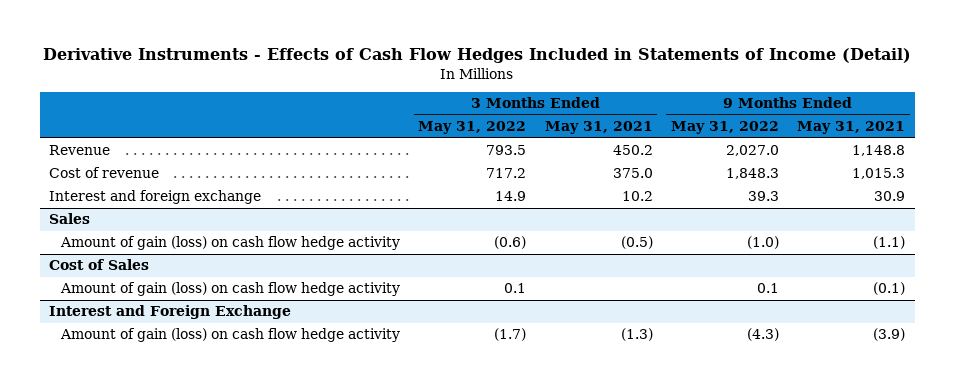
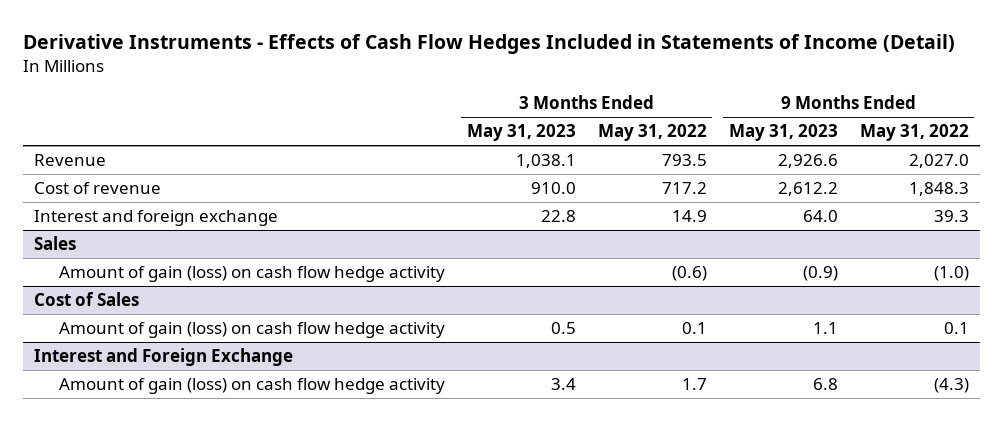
- | 3 Months Ended May 31, 2022 | 3 Months Ended May 31, 2021 | 9 Months Ended May 31, 2022 | 9 Months Ended May 31, 2021
+ | 3 Months Ended May 31, 2023 | 3 Months Ended May 31, 2022 | 9 Months Ended May 31, 2023 | 9 Months Ended May 31, 2022
@ Interest and Foreign Exchange
- Amount of gain (loss) on cash flow hedge activity | (1.7) | (1.3) | (4.3) | (3.9)
+ Amount of gain (loss) on cash flow hedge activity | 3.4 | 1.7 | 6.8 | (4.3)

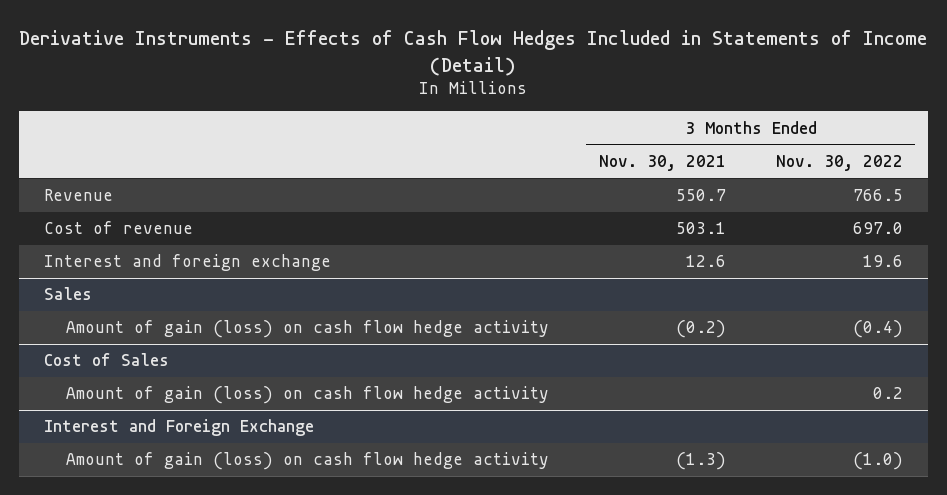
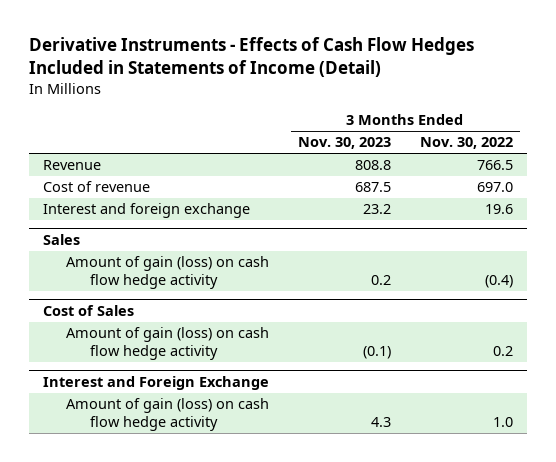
- | 3 Months Ended Nov. 30, 2021 | 3 Months Ended Nov. 30, 2022
+ | 3 Months Ended Nov. 30, 2023 | 3 Months Ended Nov. 30, 2022
@ Interest and Foreign Exchange
- Amount of gain (loss) on cash flow hedge activity | (1.3) | (1.0)
+ Amount of gain (loss) on cash flow hedge activity | 4.3 | 1.0

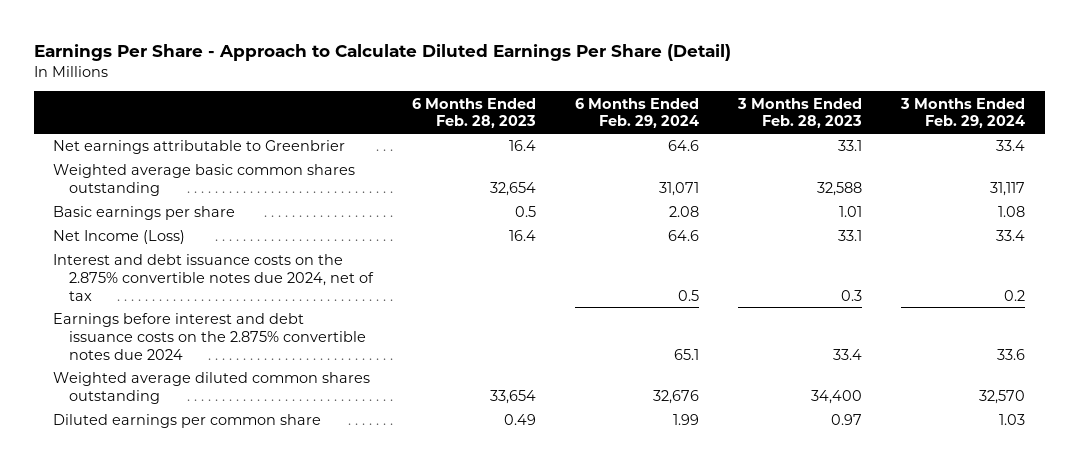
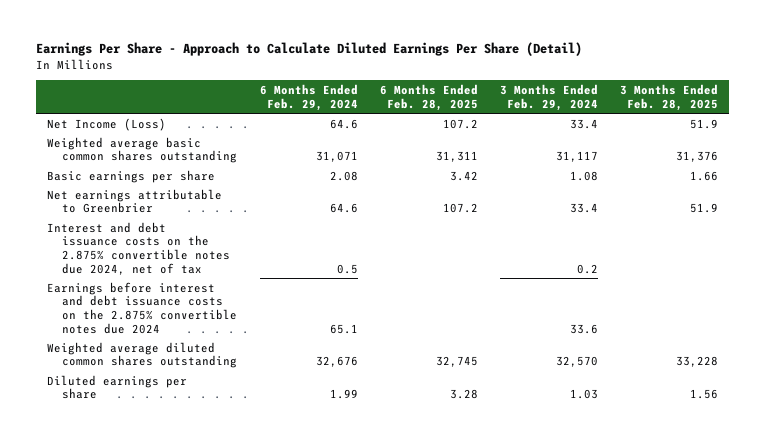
- | 6 Months Ended Feb. 28, 2023 | 6 Months Ended Feb. 29, 2024 | 3 Months Ended Feb. 28, 2023 | 3 Months Ended Feb. 29, 2024
+ | 6 Months Ended Feb. 29, 2024 | 6 Months Ended Feb. 28, 2025 | 3 Months Ended Feb. 29, 2024 | 3 Months Ended Feb. 28, 2025
moved up: Net Income (Loss) | 64.6 | 107.2 | 33.4 | 51.9
moved down: Net earnings attributable to Greenbrier | 64.6 | 107.2 | 33.4 | 51.9
- Diluted earnings per common share | 0.49 | 1.99 | 0.97 | 1.03
+ Diluted earnings per share | 1.99 | 3.28 | 1.03 | 1.56

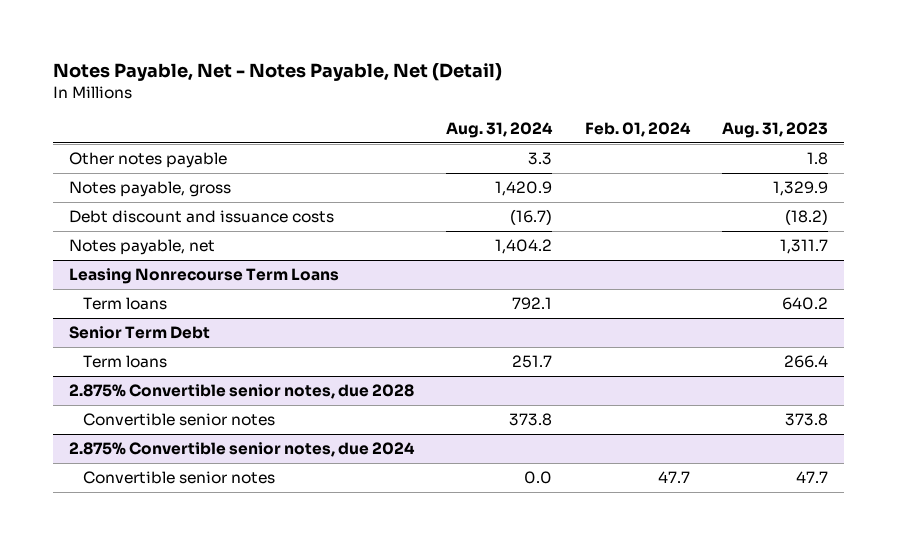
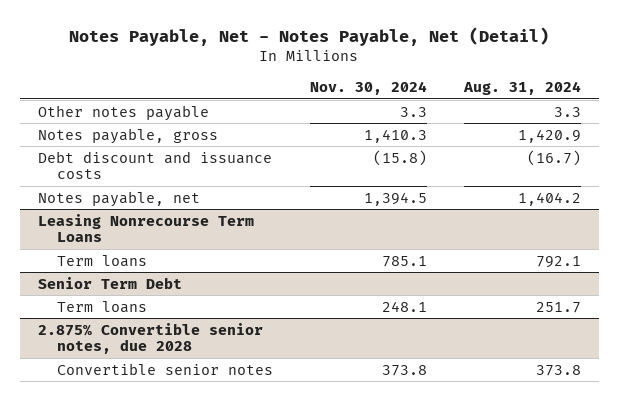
- | Aug. 31, 2024 | Feb. 01, 2024 | Aug. 31, 2023
+ | Nov. 30, 2024 | Aug. 31, 2024
- 2.875% Convertible senior notes, due 2024
- Convertible senior notes | 0.0 | 47.7 | 47.7

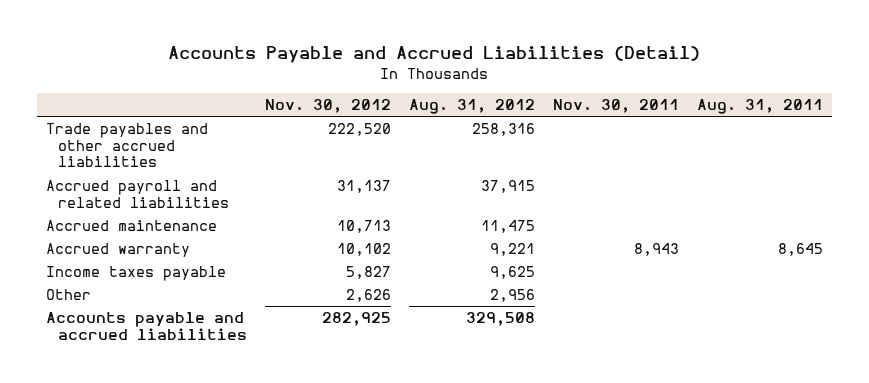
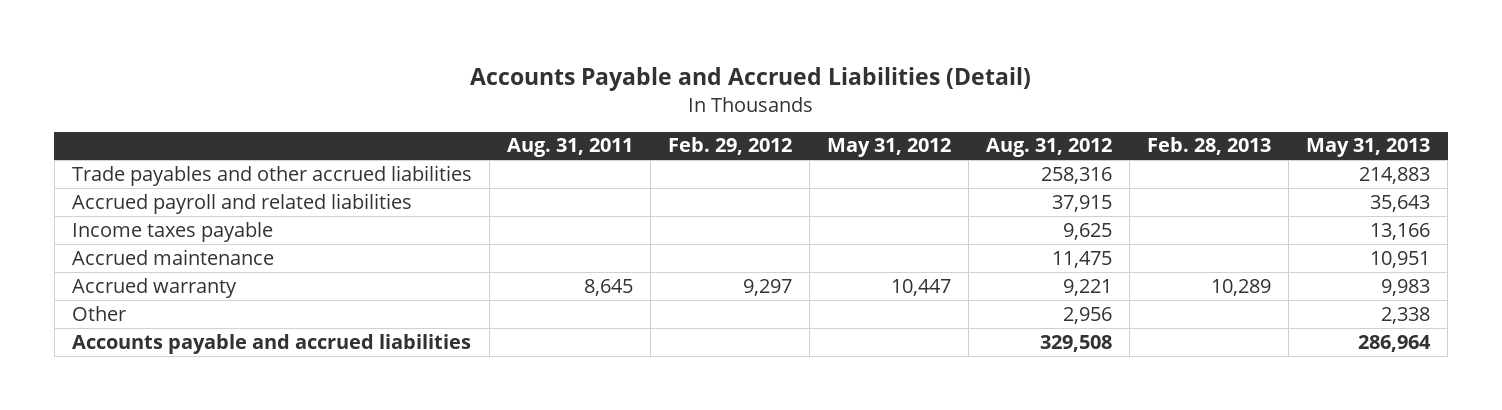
- | Nov. 30, 2012 | Aug. 31, 2012 | Nov. 30, 2011 | Aug. 31, 2011
+ | Aug. 31, 2011 | Feb. 29, 2012 | May 31, 2012 | Aug. 31, 2012 | Feb. 28, 2013 | May 31, 2013
moved up: Income taxes payable | | | | 9,625 | | 13,166

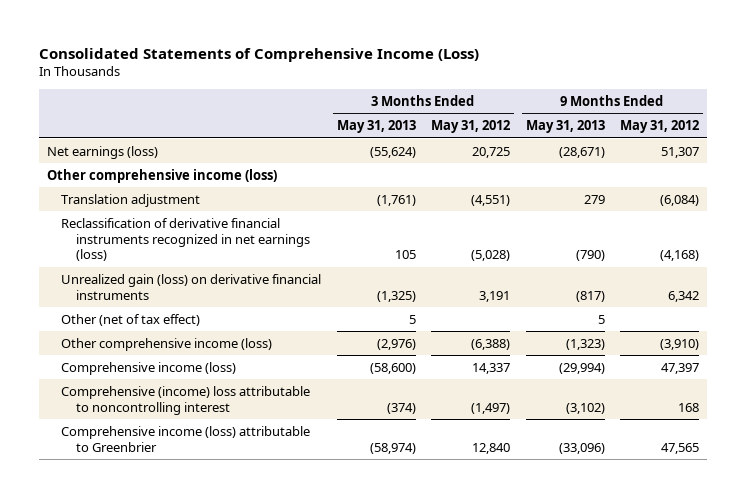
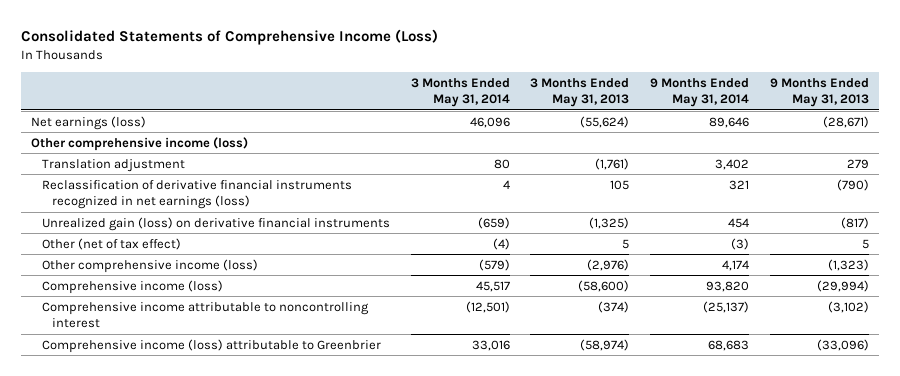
- | 3 Months Ended May 31, 2013 | 3 Months Ended May 31, 2012 | 9 Months Ended May 31, 2013 | 9 Months Ended May 31, 2012
+ | 3 Months Ended May 31, 2014 | 3 Months Ended May 31, 2013 | 9 Months Ended May 31, 2014 | 9 Months Ended May 31, 2013
- Comprehensive (income) loss attributable to noncontrolling interest | (374) | (1,497) | (3,102) | 168
+ Comprehensive income attributable to noncontrolling interest | (12,501) | (374) | (25,137) | (3,102)

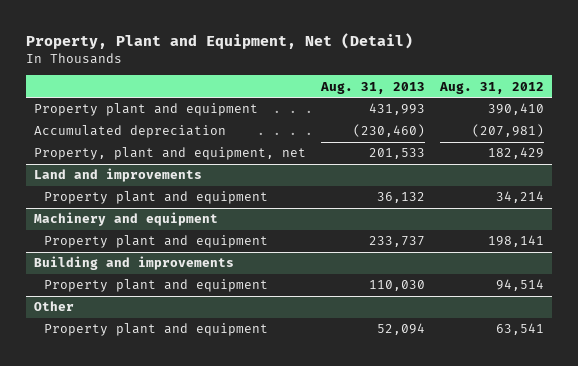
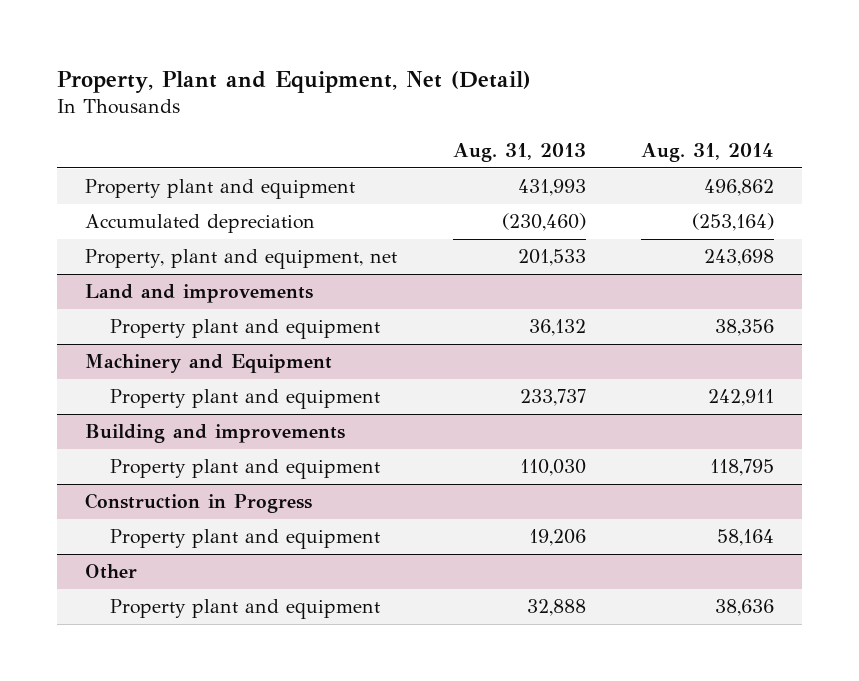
- | Aug. 31, 2013 | Aug. 31, 2012
+ | Aug. 31, 2013 | Aug. 31, 2014
- Machinery and equipment
+ Machinery and Equipment
+ Construction in Progress
+ Property plant and equipment | 19,206 | 58,164
@ Other
- Property plant and equipment | 52,094 | 63,541
+ Property plant and equipment | 32,888 | 38,636

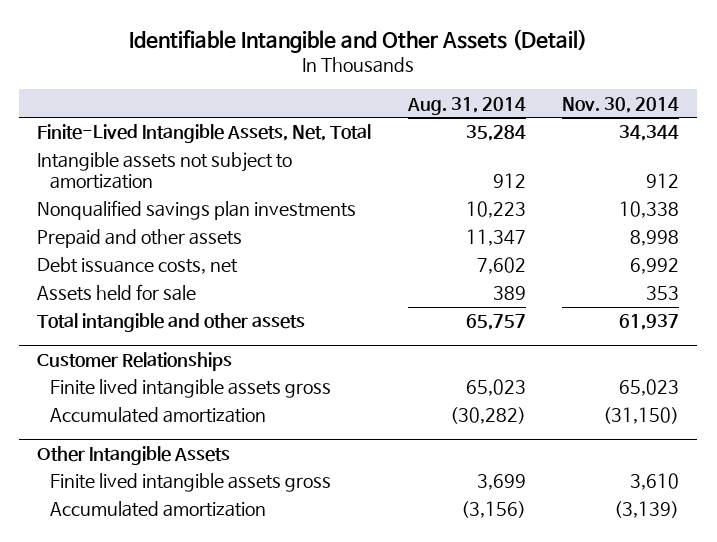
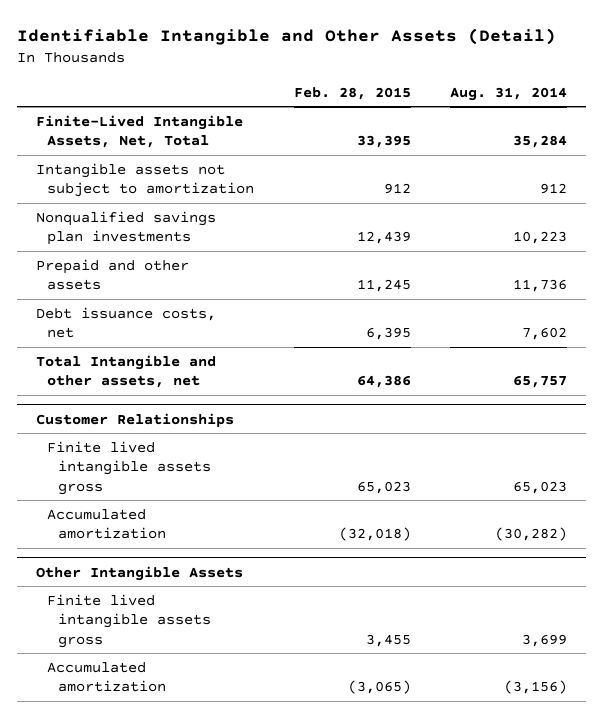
- | Aug. 31, 2014 | Nov. 30, 2014
+ | Feb. 28, 2015 | Aug. 31, 2014
- Prepaid and other assets | 11,347 | 8,998
+ Prepaid and other assets | 11,245 | 11,736
- Assets held for sale | 389 | 353
- Total intangible and other assets | 65,757 | 61,937
+ Total Intangible and other assets, net | 64,386 | 65,757

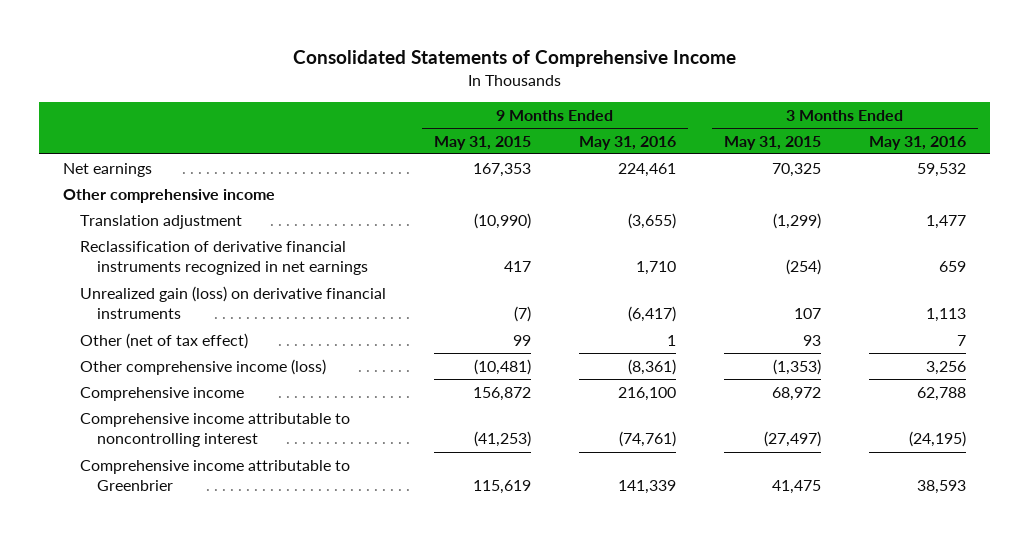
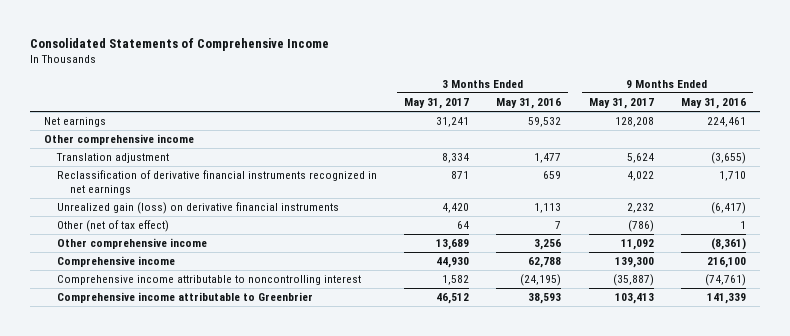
- | 9 Months Ended May 31, 2015 | 9 Months Ended May 31, 2016 | 3 Months Ended May 31, 2015 | 3 Months Ended May 31, 2016
+ | 3 Months Ended May 31, 2017 | 3 Months Ended May 31, 2016 | 9 Months Ended May 31, 2017 | 9 Months Ended May 31, 2016
- Other comprehensive income (loss) | (10,481) | (8,361) | (1,353) | 3,256
+ Other comprehensive income | 13,689 | 3,256 | 11,092 | (8,361)

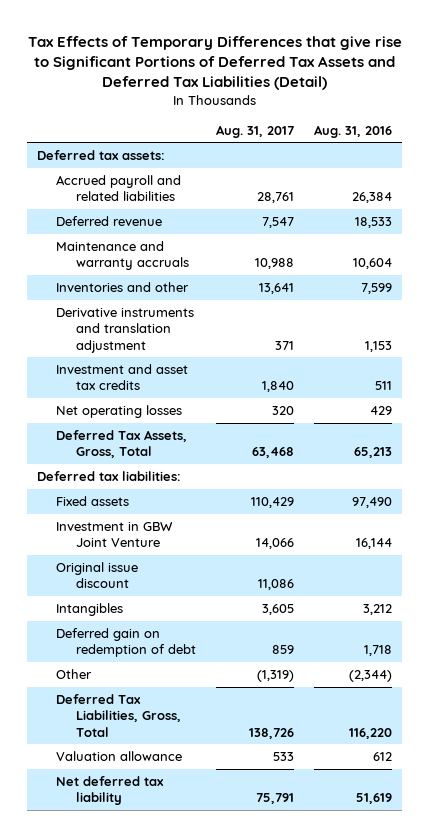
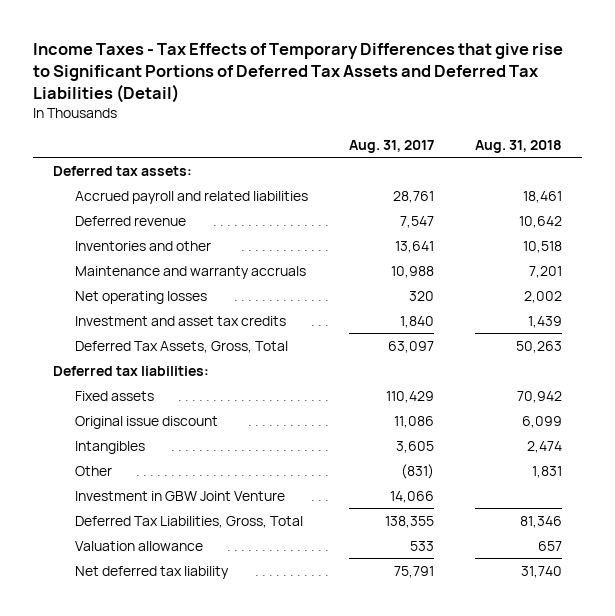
- Tax Effects of Temporary Differences that give rise to Significant Portions of Deferred Tax Assets and Deferred Tax Liabilities (Detail)
+ Income Taxes - Tax Effects of Temporary Differences that give rise to Significant Portions of Deferred Tax Assets and Deferred Tax Liabilities (Detail)
- | Aug. 31, 2017 | Aug. 31, 2016
+ | Aug. 31, 2017 | Aug. 31, 2018
- Derivative instruments and translation adjustment | 371 | 1,153
moved down: Maintenance and warranty accruals | 10,988 | 7,201
- Deferred Tax Assets, Gross, Total | 63,468 | 65,213
moved down: Investment and asset tax credits | 1,840 | 1,439
+ Deferred Tax Assets, Gross, Total | 63,097 | 50,263
- Deferred gain on redemption of debt | 859 | 1,718
- Other | (1,319) | (2,344)
- Deferred Tax Liabilities, Gross, Total | 138,726 | 116,220
+ Other | (831) | 1,831
moved down: Investment in GBW Joint Venture | 14,066 |
+ Deferred Tax Liabilities, Gross, Total | 138,355 | 81,346

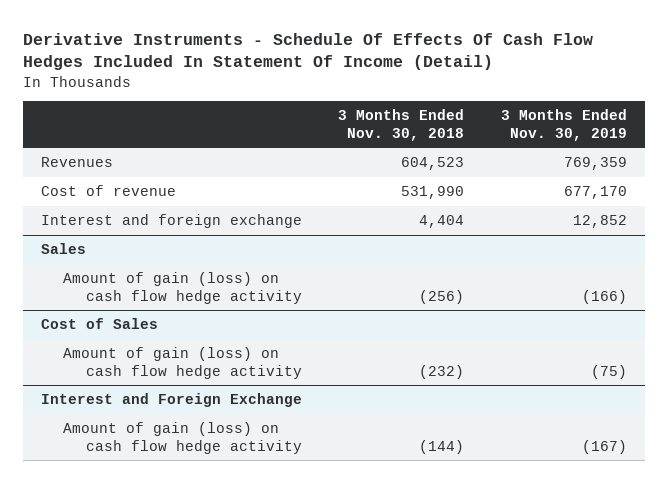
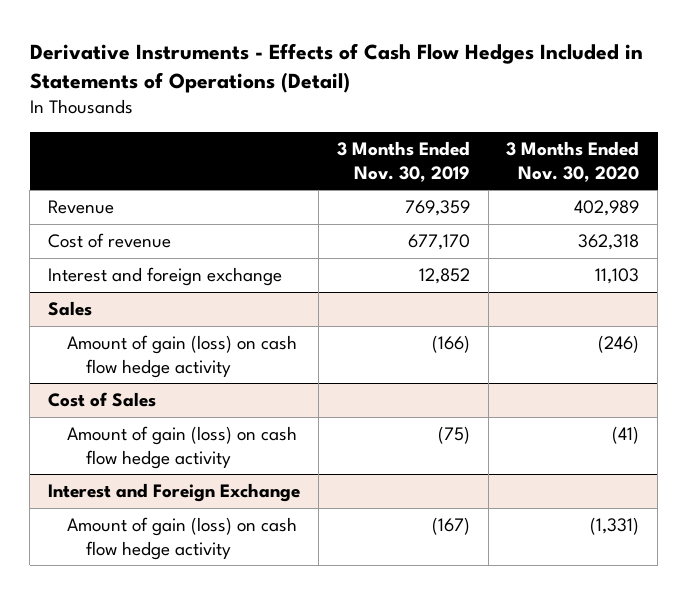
- Derivative Instruments - Schedule Of Effects Of Cash Flow Hedges Included In Statement Of Income (Detail)
+ Derivative Instruments - Effects of Cash Flow Hedges Included in Statements of Operations (Detail)
- | 3 Months Ended Nov. 30, 2018 | 3 Months Ended Nov. 30, 2019
+ | 3 Months Ended Nov. 30, 2019 | 3 Months Ended Nov. 30, 2020
- Revenues | 604,523 | 769,359
+ Revenue | 769,359 | 402,989

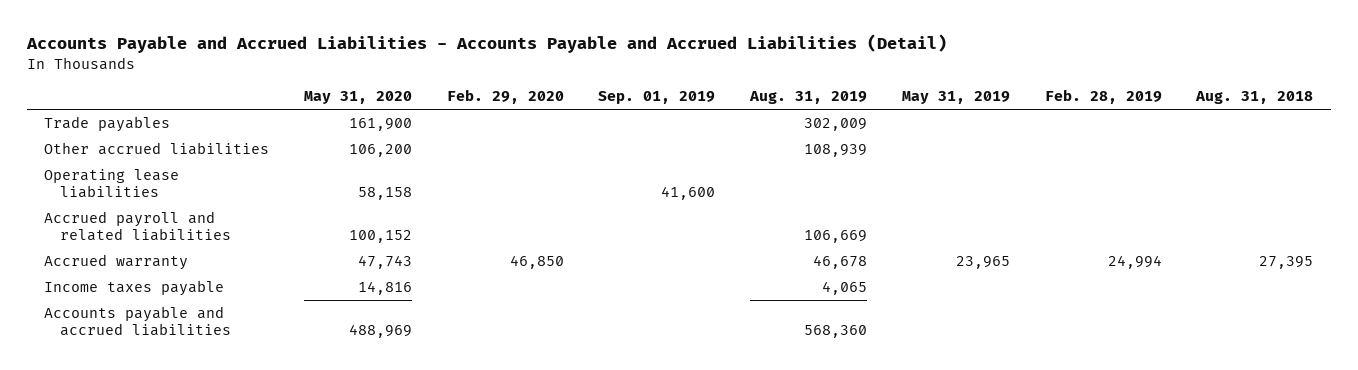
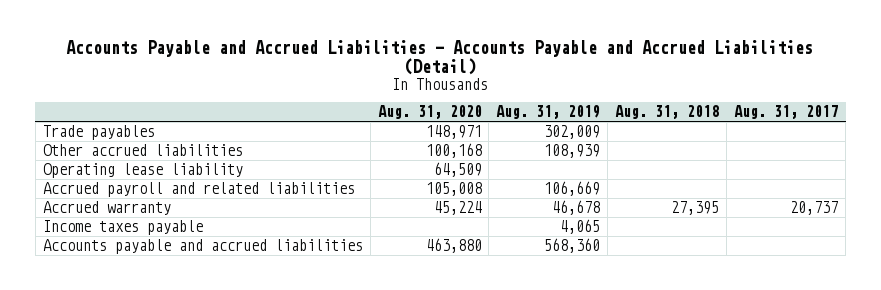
- | May 31, 2020 | Feb. 29, 2020 | Sep. 01, 2019 | Aug. 31, 2019 | May 31, 2019 | Feb. 28, 2019 | Aug. 31, 2018
+ | Aug. 31, 2020 | Aug. 31, 2019 | Aug. 31, 2018 | Aug. 31, 2017
- Operating lease liabilities | 58,158 | | 41,600 | | | |
+ Operating lease liability | 64,509 | | |

